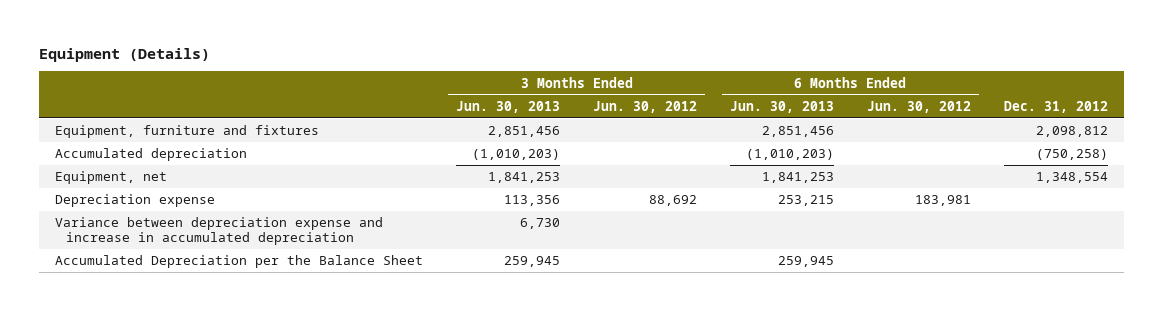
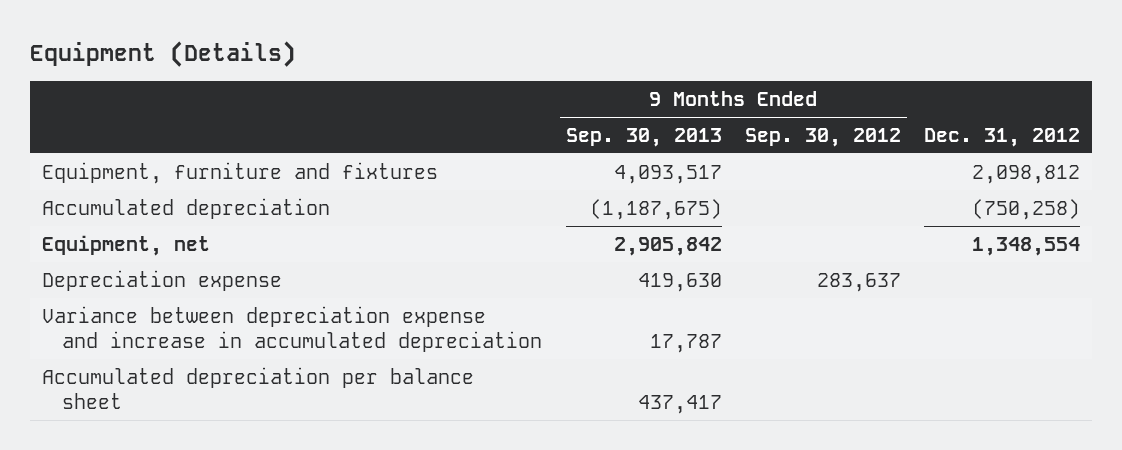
- | 3 Months Ended Jun. 30, 2013 | 3 Months Ended Jun. 30, 2012 | 6 Months Ended Jun. 30, 2013 | 6 Months Ended Jun. 30, 2012 | Dec. 31, 2012
+ | 9 Months Ended Sep. 30, 2013 | 9 Months Ended Sep. 30, 2012 | Dec. 31, 2012
- Accumulated Depreciation per the Balance Sheet | 259,945 | | 259,945 | |
+ Accumulated depreciation per balance sheet | 437,417 | |

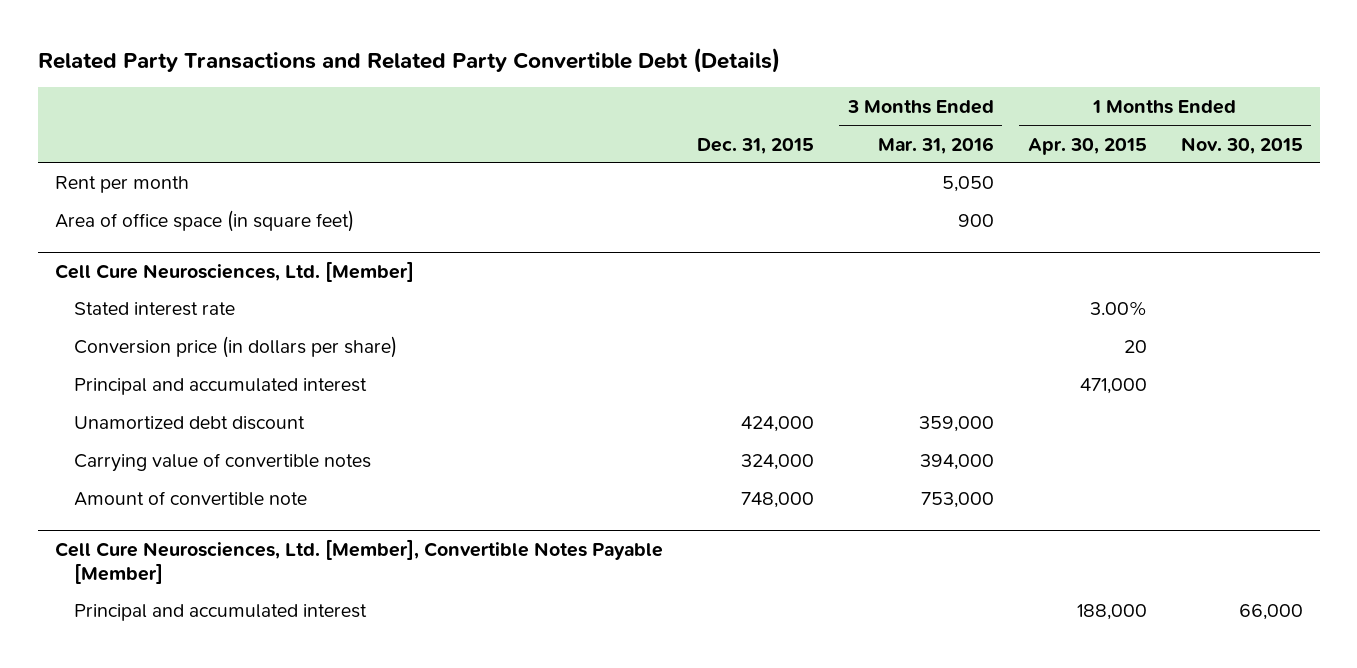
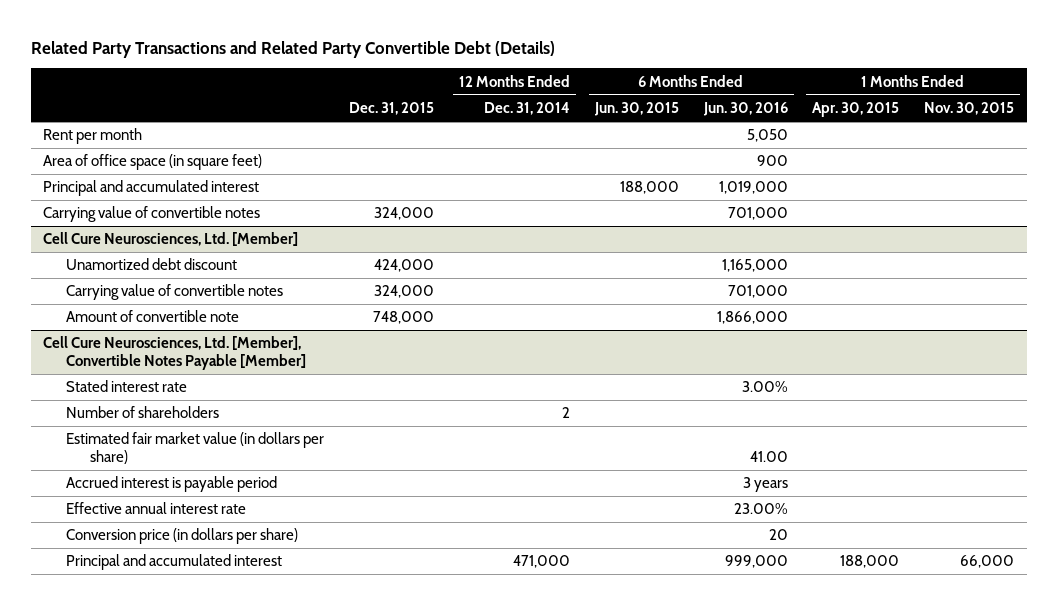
- | Dec. 31, 2015 | 3 Months Ended Mar. 31, 2016 | 1 Months Ended Apr. 30, 2015 | 1 Months Ended Nov. 30, 2015
+ | Dec. 31, 2015 | 12 Months Ended Dec. 31, 2014 | 6 Months Ended Jun. 30, 2015 | 6 Months Ended Jun. 30, 2016 | 1 Months Ended Apr. 30, 2015 | 1 Months Ended Nov. 30, 2015
+ Principal and accumulated interest | | | 188,000 | 1,019,000 | |
+ Carrying value of convertible notes | 324,000 | | | 701,000 | |
@ Cell Cure Neurosciences, Ltd. [Member]
- Stated interest rate | | | 3.00% |
- Conversion price (in dollars per share) | | | 20 |
- Principal and accumulated interest | | | 471,000 |
@ Cell Cure Neurosciences, Ltd. [Member], Convertible Notes Payable [Member]
+ Stated interest rate | | | | 3.00% | |
+ Number of shareholders | | 2 | | | |
+ Estimated fair market value (in dollars per share) | | | | 41.00 | |
+ Accrued interest is payable period | | | | 3 years | |
+ Effective annual interest rate | | | | 23.00% | |
+ Conversion price (in dollars per share) | | | | 20 | |

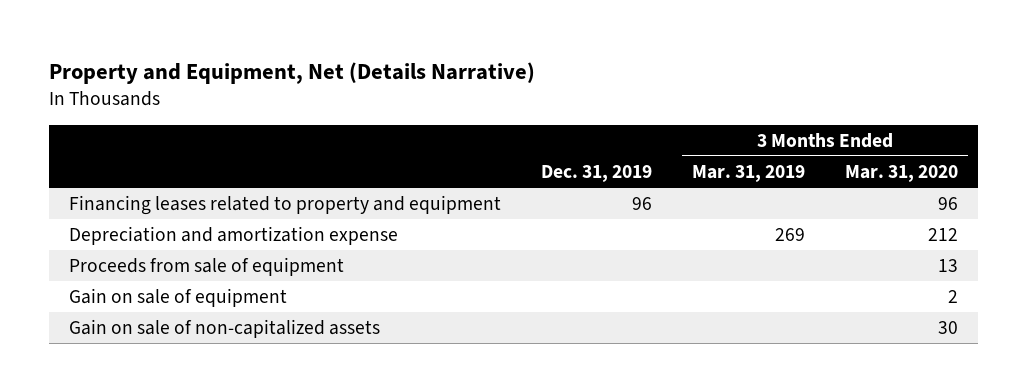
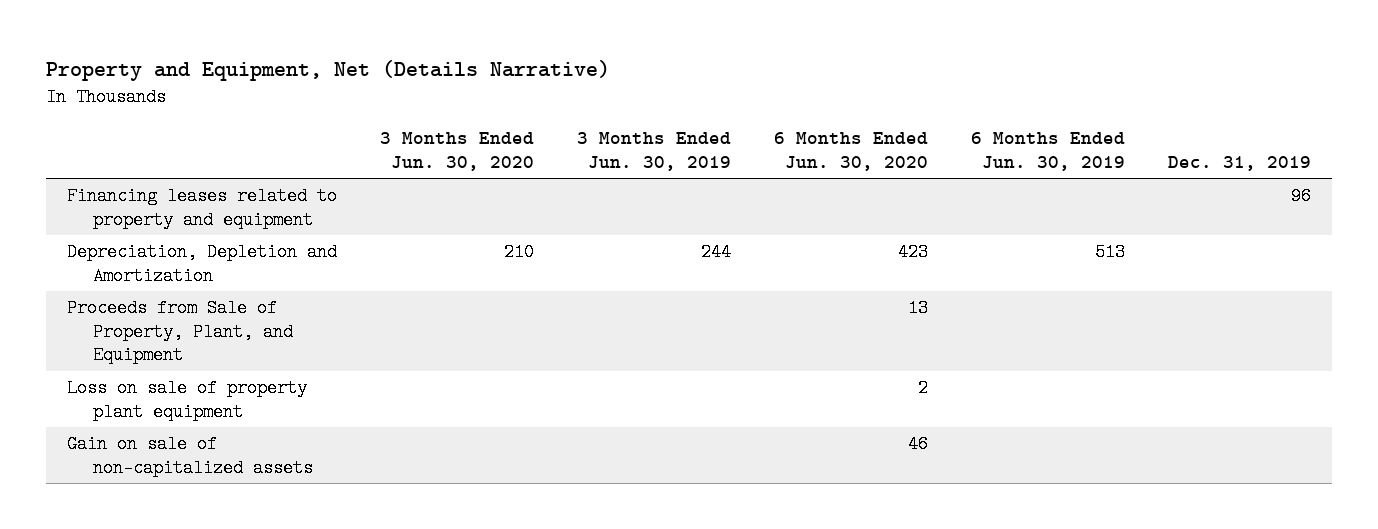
- | Dec. 31, 2019 | 3 Months Ended Mar. 31, 2019 | 3 Months Ended Mar. 31, 2020
+ | 3 Months Ended Jun. 30, 2020 | 3 Months Ended Jun. 30, 2019 | 6 Months Ended Jun. 30, 2020 | 6 Months Ended Jun. 30, 2019 | Dec. 31, 2019
- Depreciation and amortization expense | | 269 | 212
- Proceeds from sale of equipment | | | 13
- Gain on sale of equipment | | | 2
+ Depreciation, Depletion and Amortization | 210 | 244 | 423 | 513 |
+ Proceeds from Sale of Property, Plant, and Equipment | | | 13 | |
+ Loss on sale of property plant equipment | | | 2 | |

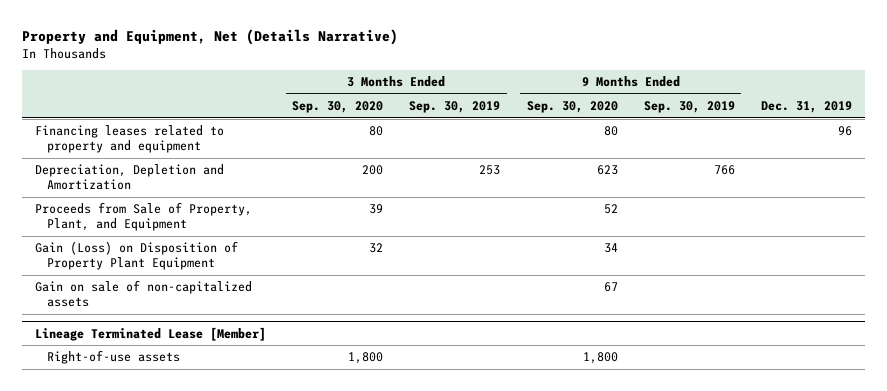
- | 3 Months Ended Jun. 30, 2020 | 3 Months Ended Jun. 30, 2019 | 6 Months Ended Jun. 30, 2020 | 6 Months Ended Jun. 30, 2019 | Dec. 31, 2019
+ | 3 Months Ended Sep. 30, 2020 | 3 Months Ended Sep. 30, 2019 | 9 Months Ended Sep. 30, 2020 | 9 Months Ended Sep. 30, 2019 | Dec. 31, 2019
- Loss on sale of property plant equipment | | | 2 | |
+ Gain (Loss) on Disposition of Property Plant Equipment | 32 | | 34 | |
+ Lineage Terminated Lease [Member]
+ Right-of-use assets | 1,800 | | 1,800 | |

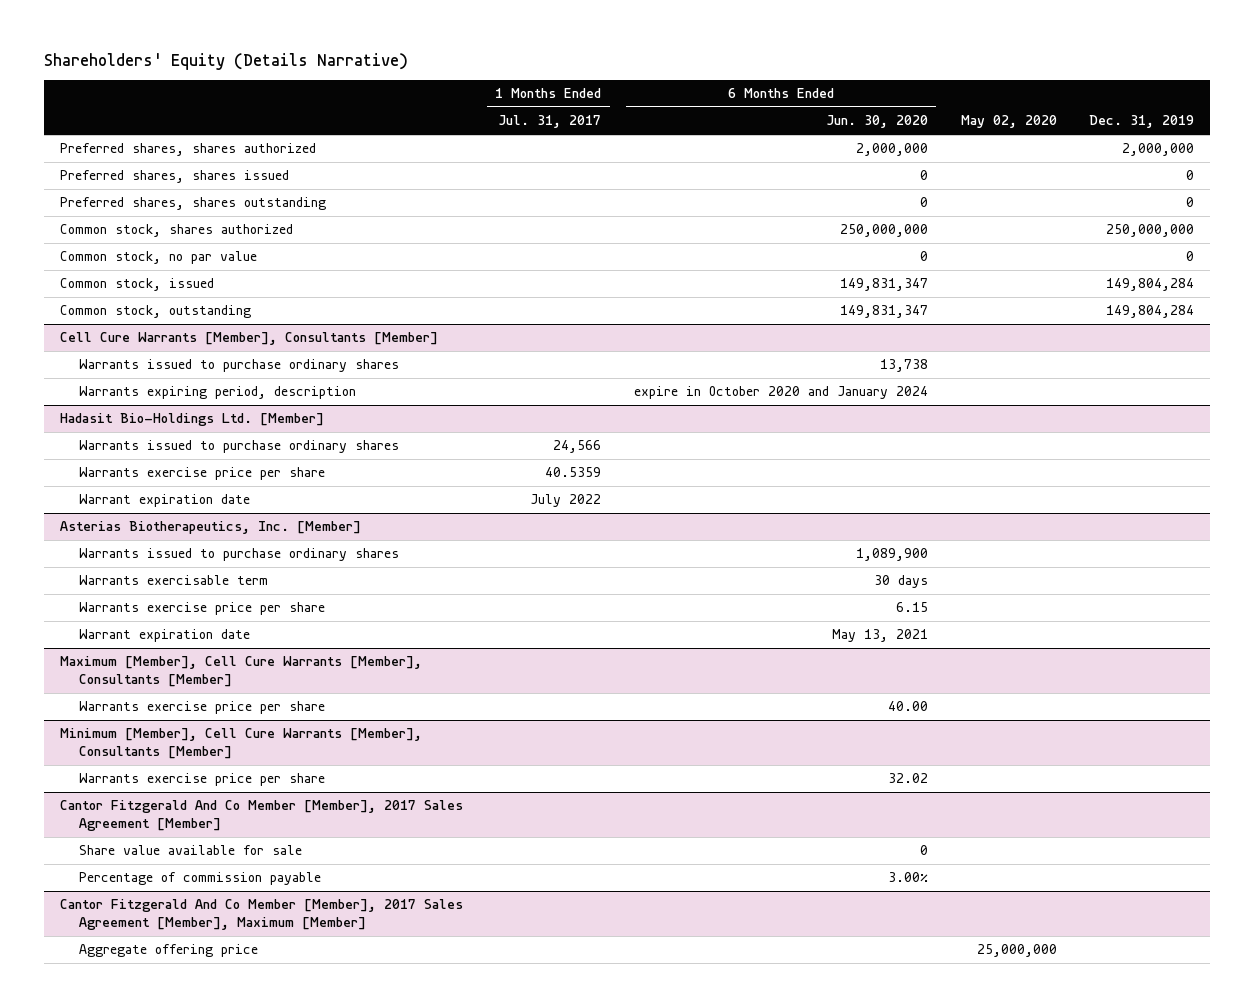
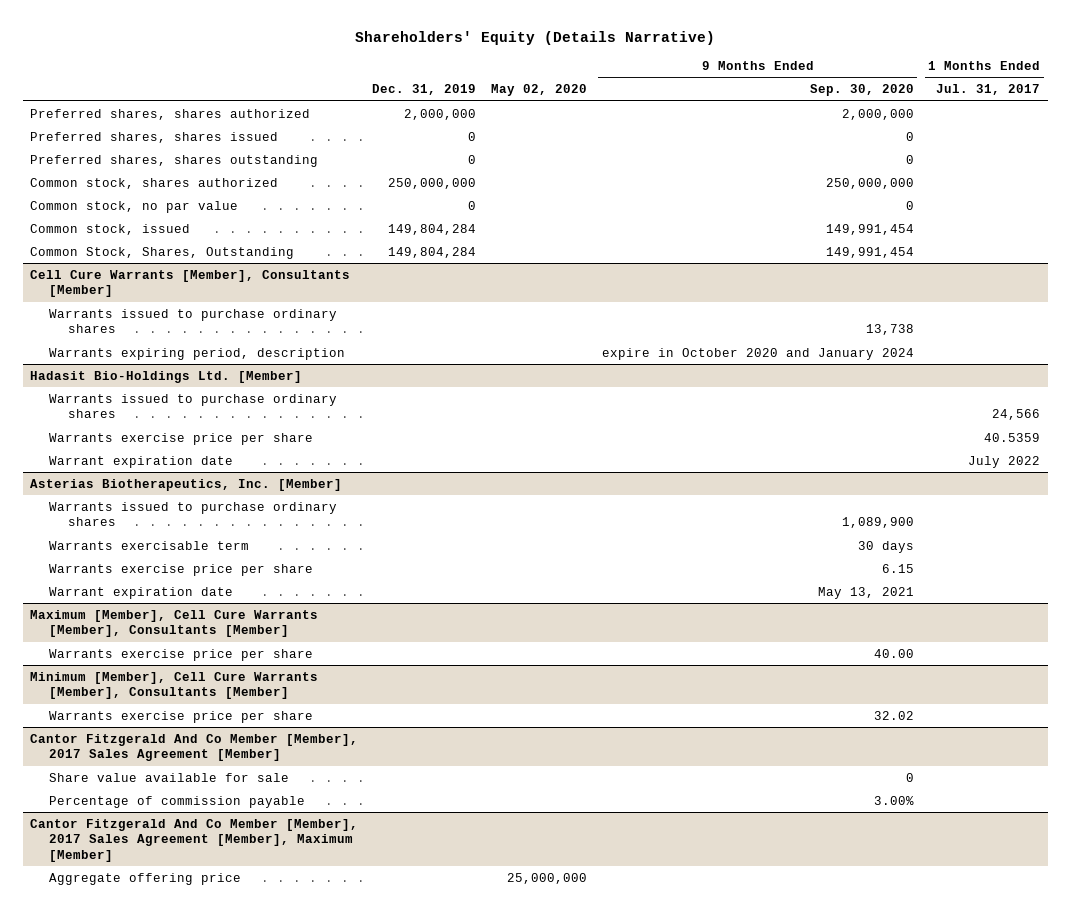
- | 1 Months Ended Jul. 31, 2017 | 6 Months Ended Jun. 30, 2020 | May 02, 2020 | Dec. 31, 2019
+ | Dec. 31, 2019 | May 02, 2020 | 9 Months Ended Sep. 30, 2020 | 1 Months Ended Jul. 31, 2017
- Common stock, outstanding | | 149,831,347 | | 149,804,284
+ Common Stock, Shares, Outstanding | 149,804,284 | | 149,991,454 |

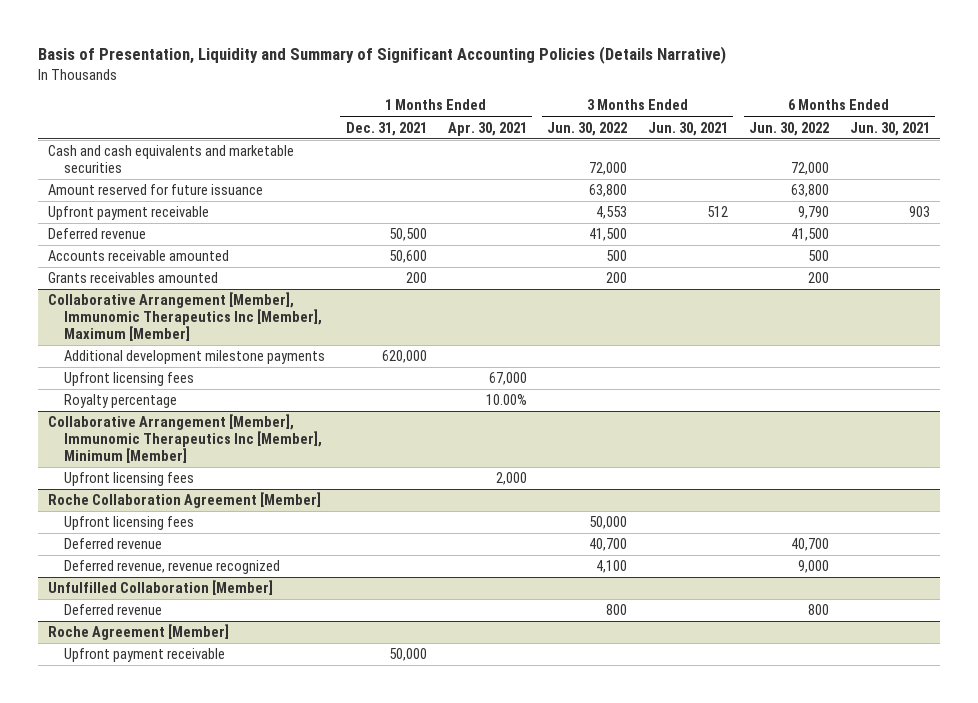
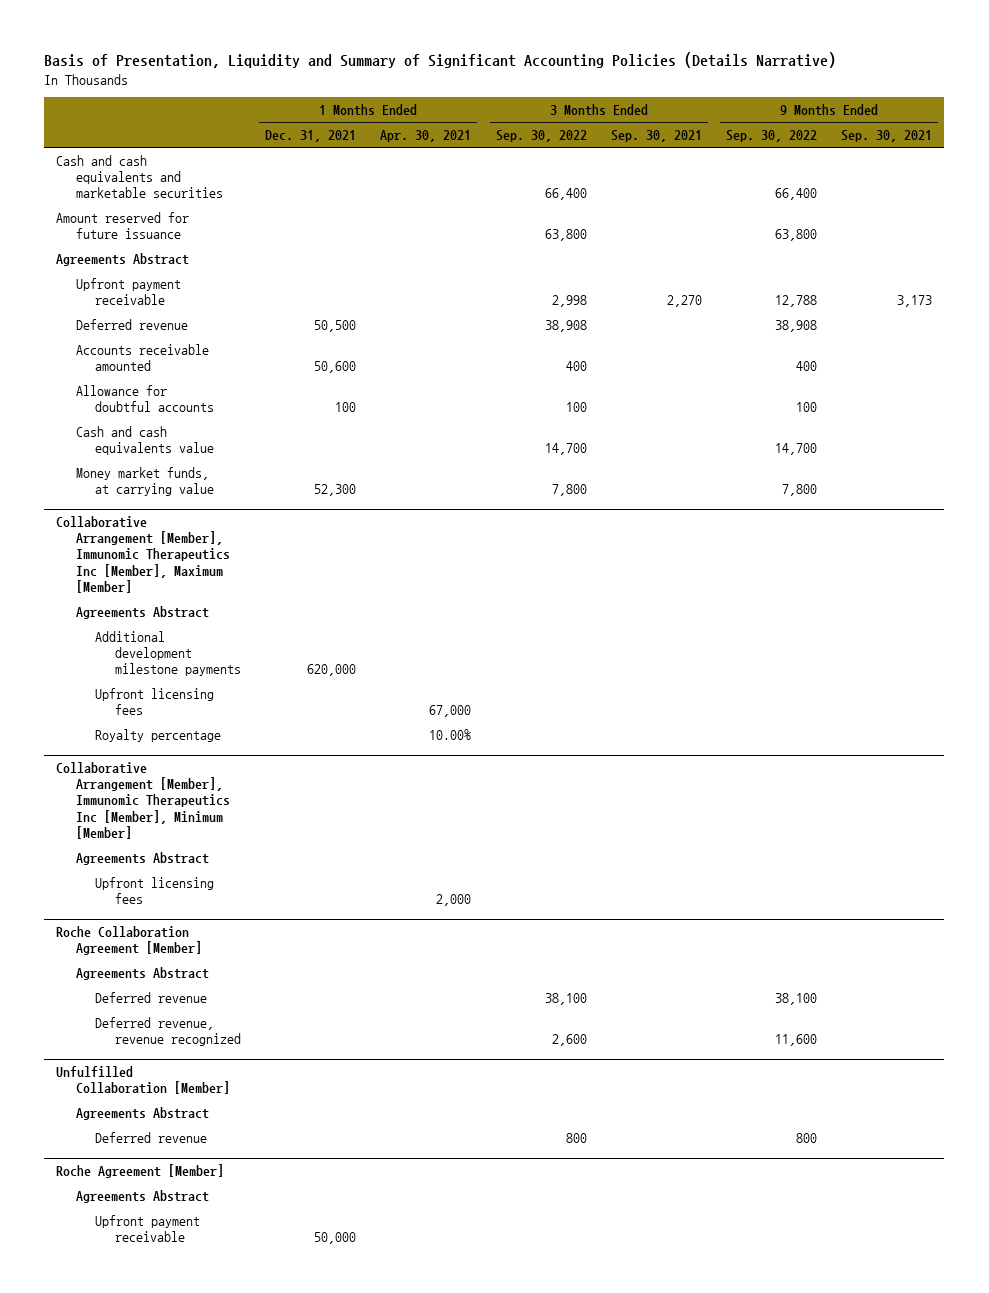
- | 1 Months Ended Dec. 31, 2021 | 1 Months Ended Apr. 30, 2021 | 3 Months Ended Jun. 30, 2022 | 3 Months Ended Jun. 30, 2021 | 6 Months Ended Jun. 30, 2022 | 6 Months Ended Jun. 30, 2021
+ | 1 Months Ended Dec. 31, 2021 | 1 Months Ended Apr. 30, 2021 | 3 Months Ended Sep. 30, 2022 | 3 Months Ended Sep. 30, 2021 | 9 Months Ended Sep. 30, 2022 | 9 Months Ended Sep. 30, 2021
+ Agreements Abstract
- Grants receivables amounted | 200 | | 200 | | 200 |
+ Allowance for doubtful accounts | 100 | | 100 | | 100 |
+ Cash and cash equivalents value | | | 14,700 | | 14,700 |
+ Money market funds, at carrying value | 52,300 | | 7,800 | | 7,800 |
@ Collaborative Arrangement [Member], Immunomic Therapeutics Inc [Member], Maximum [Member]
+ Agreements Abstract
@ Collaborative Arrangement [Member], Immunomic Therapeutics Inc [Member], Minimum [Member]
+ Agreements Abstract
@ Roche Collaboration Agreement [Member]
- Upfront licensing fees | | | 50,000 | | |
+ Agreements Abstract
@ Unfulfilled Collaboration [Member]
+ Agreements Abstract
@ Roche Agreement [Member]
+ Agreements Abstract

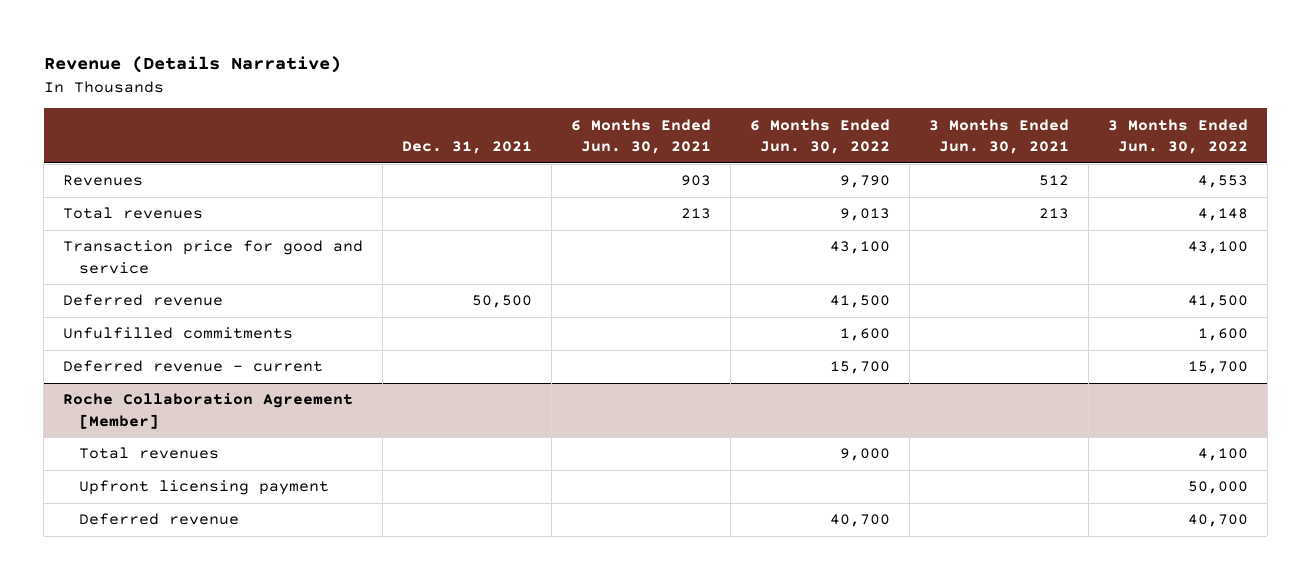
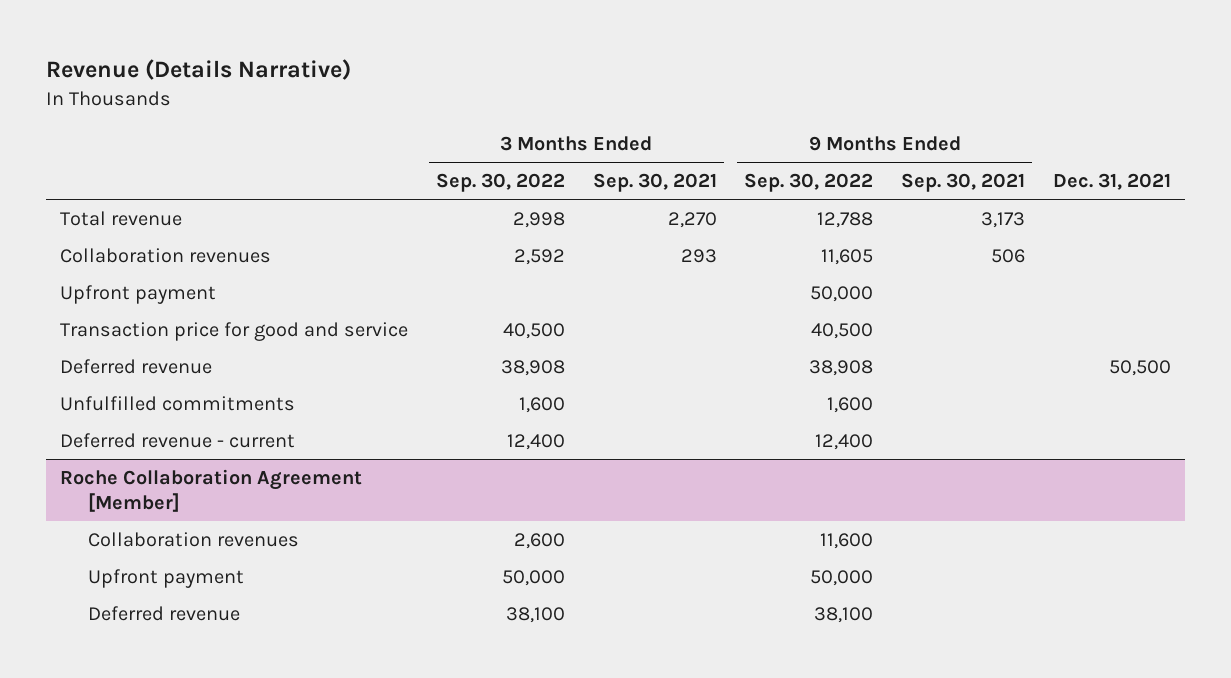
- | Dec. 31, 2021 | 6 Months Ended Jun. 30, 2021 | 6 Months Ended Jun. 30, 2022 | 3 Months Ended Jun. 30, 2021 | 3 Months Ended Jun. 30, 2022
+ | 3 Months Ended Sep. 30, 2022 | 3 Months Ended Sep. 30, 2021 | 9 Months Ended Sep. 30, 2022 | 9 Months Ended Sep. 30, 2021 | Dec. 31, 2021
- Revenues | | 903 | 9,790 | 512 | 4,553
- Total revenues | | 213 | 9,013 | 213 | 4,148
+ Total revenue | 2,998 | 2,270 | 12,788 | 3,173 |
+ Collaboration revenues | 2,592 | 293 | 11,605 | 506 |
+ Upfront payment | | | 50,000 | |
@ Roche Collaboration Agreement [Member]
- Total revenues | | | 9,000 | | 4,100
- Upfront licensing payment | | | | | 50,000
+ Collaboration revenues | 2,600 | | 11,600 | |
+ Upfront payment | 50,000 | | 50,000 | |

